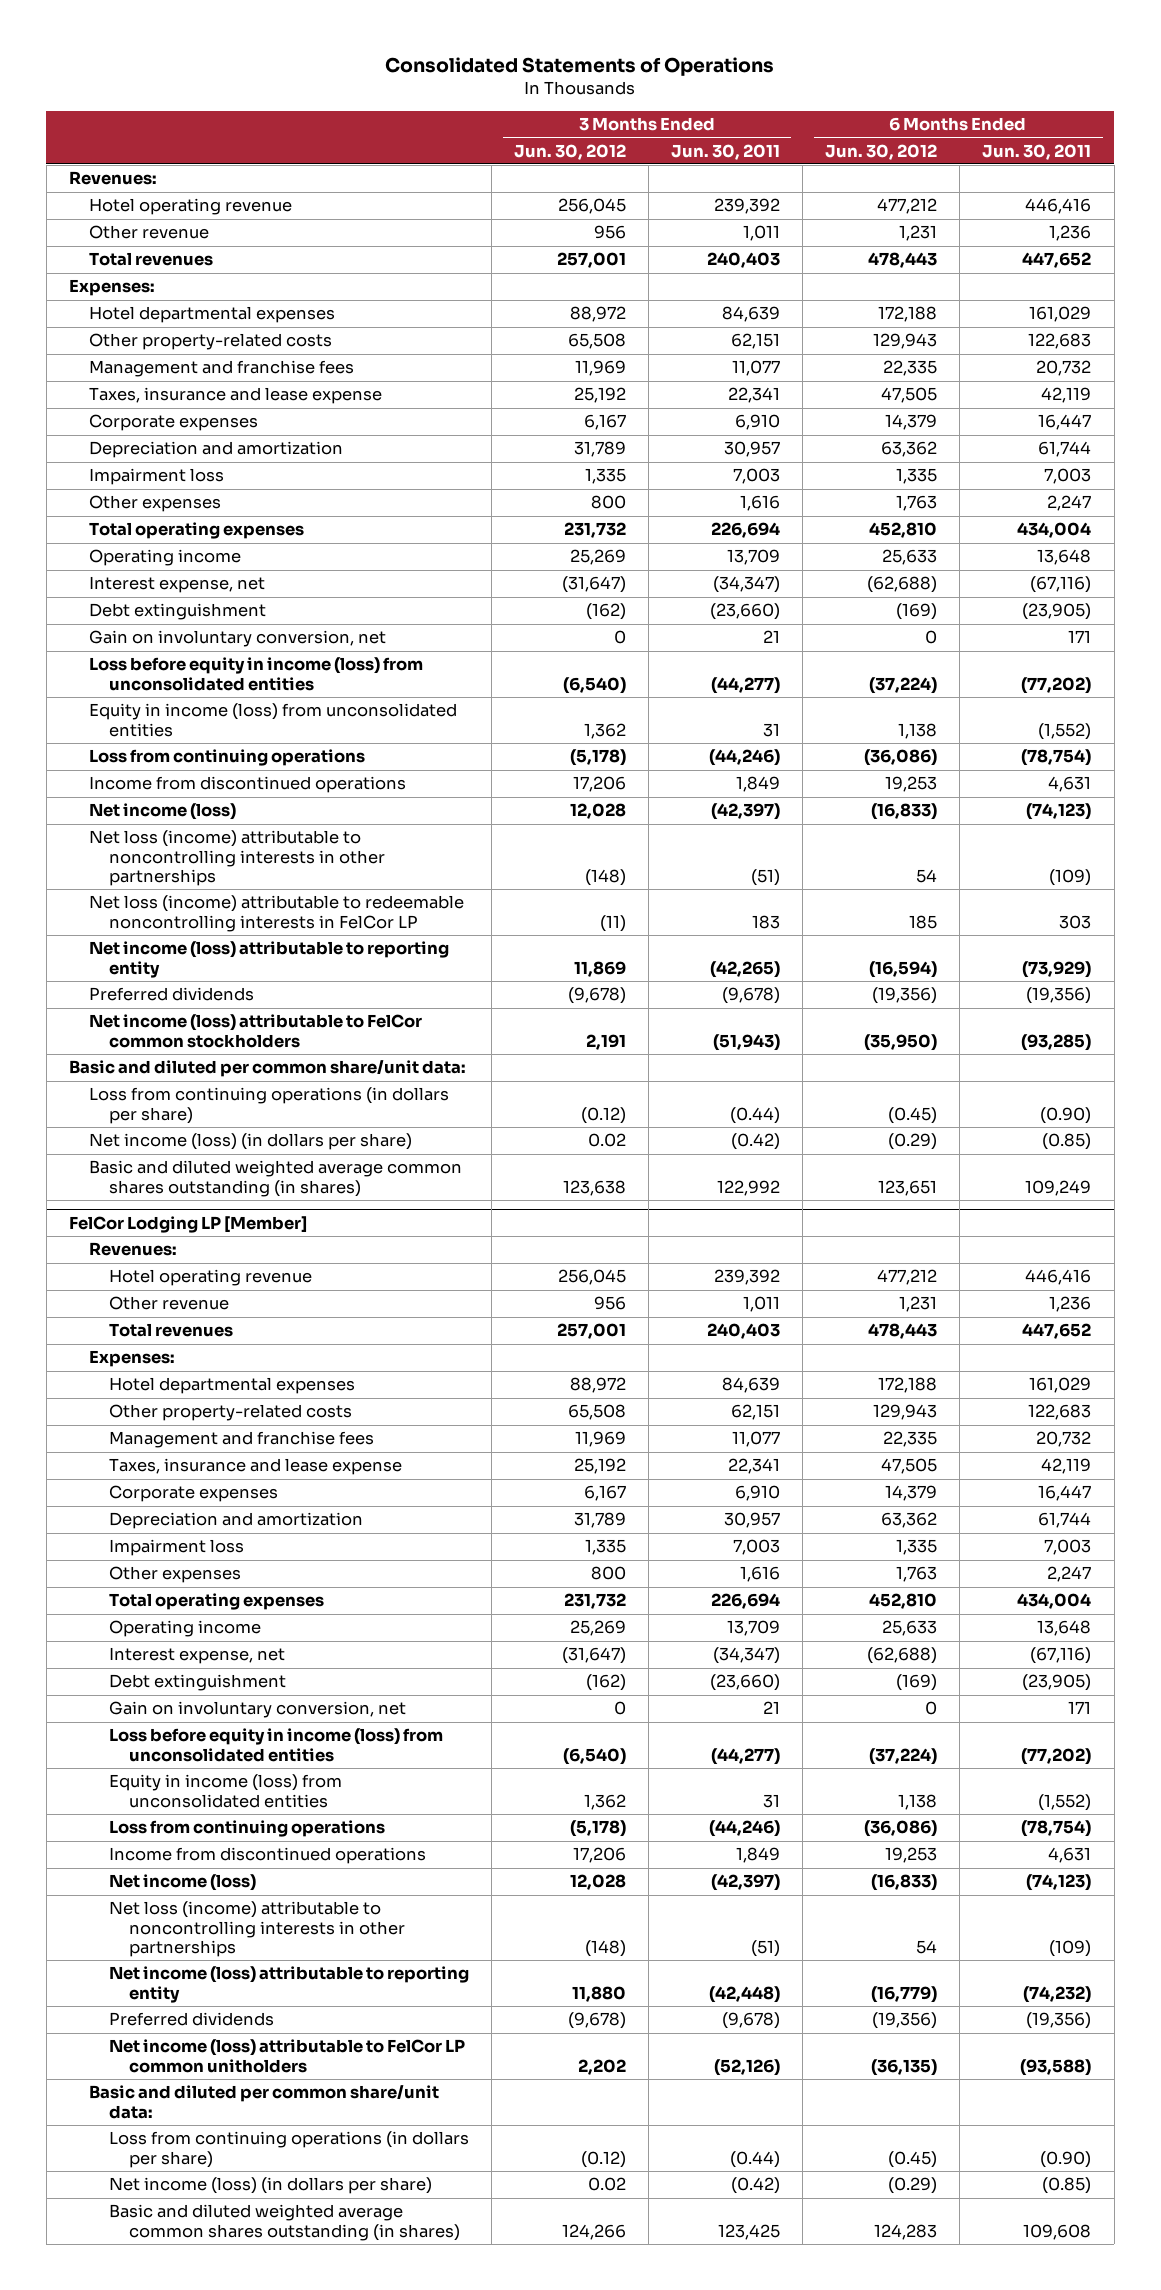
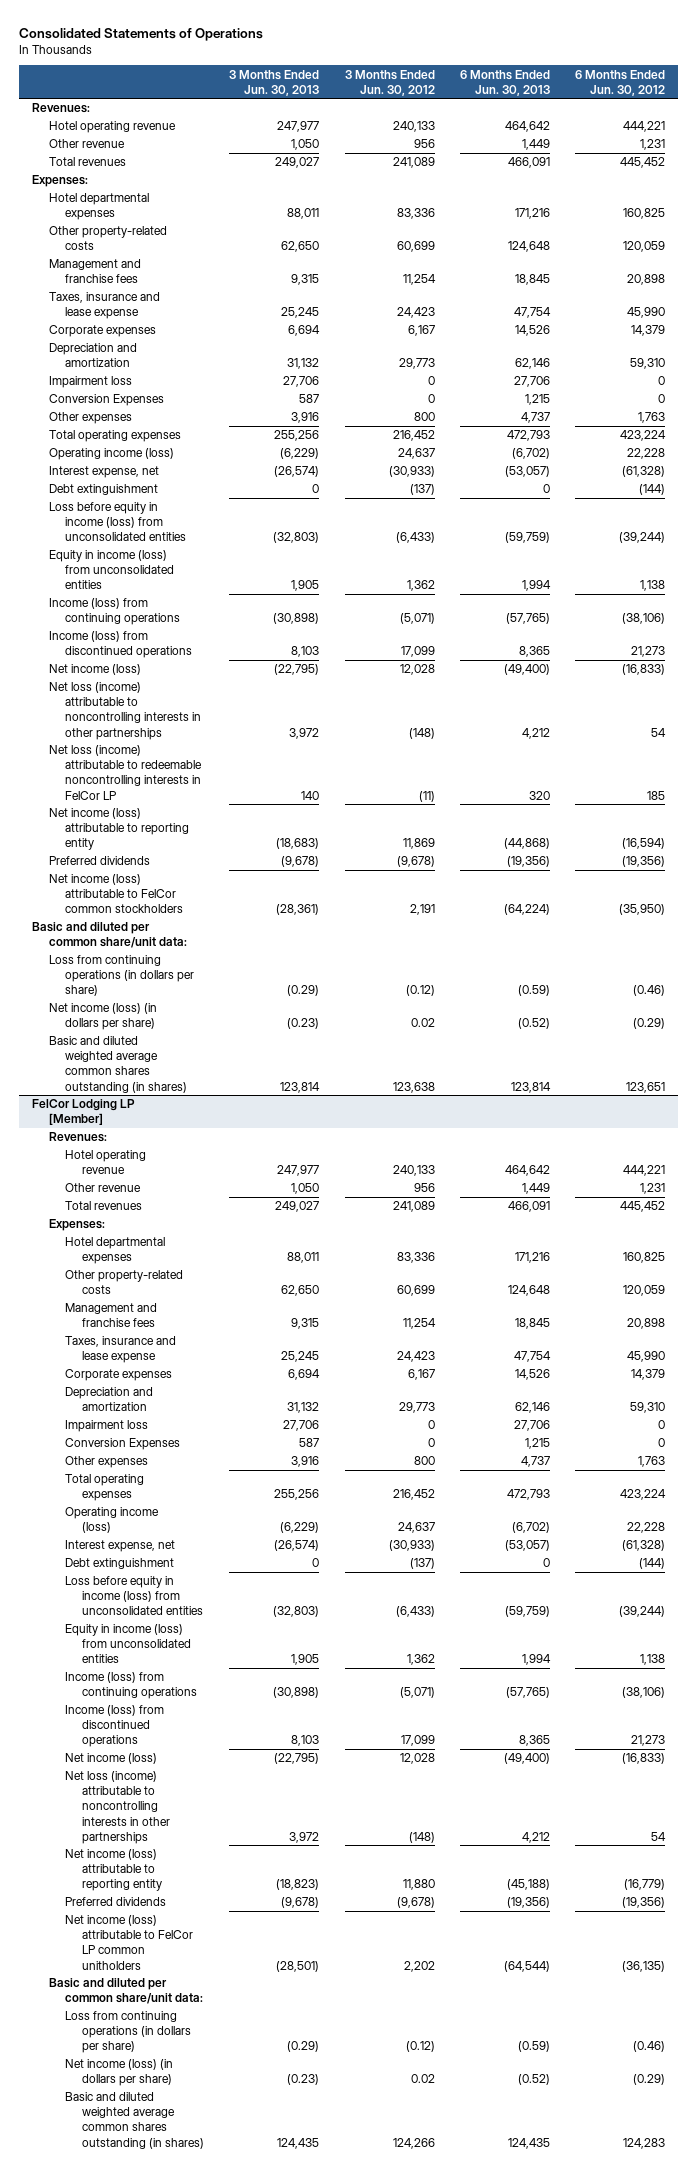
- | 3 Months Ended Jun. 30, 2012 | 3 Months Ended Jun. 30, 2011 | 6 Months Ended Jun. 30, 2012 | 6 Months Ended Jun. 30, 2011
+ | 3 Months Ended Jun. 30, 2013 | 3 Months Ended Jun. 30, 2012 | 6 Months Ended Jun. 30, 2013 | 6 Months Ended Jun. 30, 2012
- Hotel operating revenue | 256,045 | 239,392 | 477,212 | 446,416
+ Hotel operating revenue | 247,977 | 240,133 | 464,642 | 444,221
- Total revenues | 257,001 | 240,403 | 478,443 | 447,652
+ Total revenues | 249,027 | 241,089 | 466,091 | 445,452
- Hotel departmental expenses | 88,972 | 84,639 | 172,188 | 161,029
- Other property-related costs | 65,508 | 62,151 | 129,943 | 122,683
- Management and franchise fees | 11,969 | 11,077 | 22,335 | 20,732
- Taxes, insurance and lease expense | 25,192 | 22,341 | 47,505 | 42,119
+ Hotel departmental expenses | 88,011 | 83,336 | 171,216 | 160,825
+ Other property-related costs | 62,650 | 60,699 | 124,648 | 120,059
+ Management and franchise fees | 9,315 | 11,254 | 18,845 | 20,898
+ Taxes, insurance and lease expense | 25,245 | 24,423 | 47,754 | 45,990
- Depreciation and amortization | 31,789 | 30,957 | 63,362 | 61,744
- Impairment loss | 1,335 | 7,003 | 1,335 | 7,003
+ Depreciation and amortization | 31,132 | 29,773 | 62,146 | 59,310
+ Impairment loss | 27,706 | 0 | 27,706 | 0
+ Conversion Expenses | 587 | 0 | 1,215 | 0
- Total operating expenses | 231,732 | 226,694 | 452,810 | 434,004
- Operating income | 25,269 | 13,709 | 25,633 | 13,648
- Interest expense, net | (31,647) | (34,347) | (62,688) | (67,116)
- Debt extinguishment | (162) | (23,660) | (169) | (23,905)
- Gain on involuntary conversion, net | 0 | 21 | 0 | 171
- Loss before equity in income (loss) from unconsolidated entities | (6,540) | (44,277) | (37,224) | (77,202)
+ Total operating expenses | 255,256 | 216,452 | 472,793 | 423,224
+ Operating income (loss) | (6,229) | 24,637 | (6,702) | 22,228
+ Interest expense, net | (26,574) | (30,933) | (53,057) | (61,328)
+ Debt extinguishment | 0 | (137) | 0 | (144)
+ Loss before equity in income (loss) from unconsolidated entities | (32,803) | (6,433) | (59,759) | (39,244)
- Loss from continuing operations | (5,178) | (44,246) | (36,086) | (78,754)
- Income from discontinued operations | 17,206 | 1,849 | 19,253 | 4,631
+ Income (loss) from continuing operations | (30,898) | (5,071) | (57,765) | (38,106)
+ Income (loss) from discontinued operations | 8,103 | 17,099 | 8,365 | 21,273
- Loss from continuing operations (in dollars per share) | (0.12) | (0.44) | (0.45) | (0.90)
+ Loss from continuing operations (in dollars per share) | (0.29) | (0.12) | (0.59) | (0.46)
@ FelCor Lodging LP [Member]
- Hotel operating revenue | 256,045 | 239,392 | 477,212 | 446,416
+ Hotel operating revenue | 247,977 | 240,133 | 464,642 | 444,221
- Total revenues | 257,001 | 240,403 | 478,443 | 447,652
+ Total revenues | 249,027 | 241,089 | 466,091 | 445,452
- Hotel departmental expenses | 88,972 | 84,639 | 172,188 | 161,029
- Other property-related costs | 65,508 | 62,151 | 129,943 | 122,683
- Management and franchise fees | 11,969 | 11,077 | 22,335 | 20,732
- Taxes, insurance and lease expense | 25,192 | 22,341 | 47,505 | 42,119
+ Hotel departmental expenses | 88,011 | 83,336 | 171,216 | 160,825
+ Other property-related costs | 62,650 | 60,699 | 124,648 | 120,059
+ Management and franchise fees | 9,315 | 11,254 | 18,845 | 20,898
+ Taxes, insurance and lease expense | 25,245 | 24,423 | 47,754 | 45,990
- Depreciation and amortization | 31,789 | 30,957 | 63,362 | 61,744
- Impairment loss | 1,335 | 7,003 | 1,335 | 7,003
+ Depreciation and amortization | 31,132 | 29,773 | 62,146 | 59,310
+ Impairment loss | 27,706 | 0 | 27,706 | 0
+ Conversion Expenses | 587 | 0 | 1,215 | 0
- Total operating expenses | 231,732 | 226,694 | 452,810 | 434,004
- Operating income | 25,269 | 13,709 | 25,633 | 13,648
- Interest expense, net | (31,647) | (34,347) | (62,688) | (67,116)
- Debt extinguishment | (162) | (23,660) | (169) | (23,905)
- Gain on involuntary conversion, net | 0 | 21 | 0 | 171
- Loss before equity in income (loss) from unconsolidated entities | (6,540) | (44,277) | (37,224) | (77,202)
+ Total operating expenses | 255,256 | 216,452 | 472,793 | 423,224
+ Operating income (loss) | (6,229) | 24,637 | (6,702) | 22,228
+ Interest expense, net | (26,574) | (30,933) | (53,057) | (61,328)
+ Debt extinguishment | 0 | (137) | 0 | (144)
+ Loss before equity in income (loss) from unconsolidated entities | (32,803) | (6,433) | (59,759) | (39,244)
- Loss from continuing operations | (5,178) | (44,246) | (36,086) | (78,754)
- Income from discontinued operations | 17,206 | 1,849 | 19,253 | 4,631
+ Income (loss) from continuing operations | (30,898) | (5,071) | (57,765) | (38,106)
+ Income (loss) from discontinued operations | 8,103 | 17,099 | 8,365 | 21,273
- Loss from continuing operations (in dollars per share) | (0.12) | (0.44) | (0.45) | (0.90)
+ Loss from continuing operations (in dollars per share) | (0.29) | (0.12) | (0.59) | (0.46)

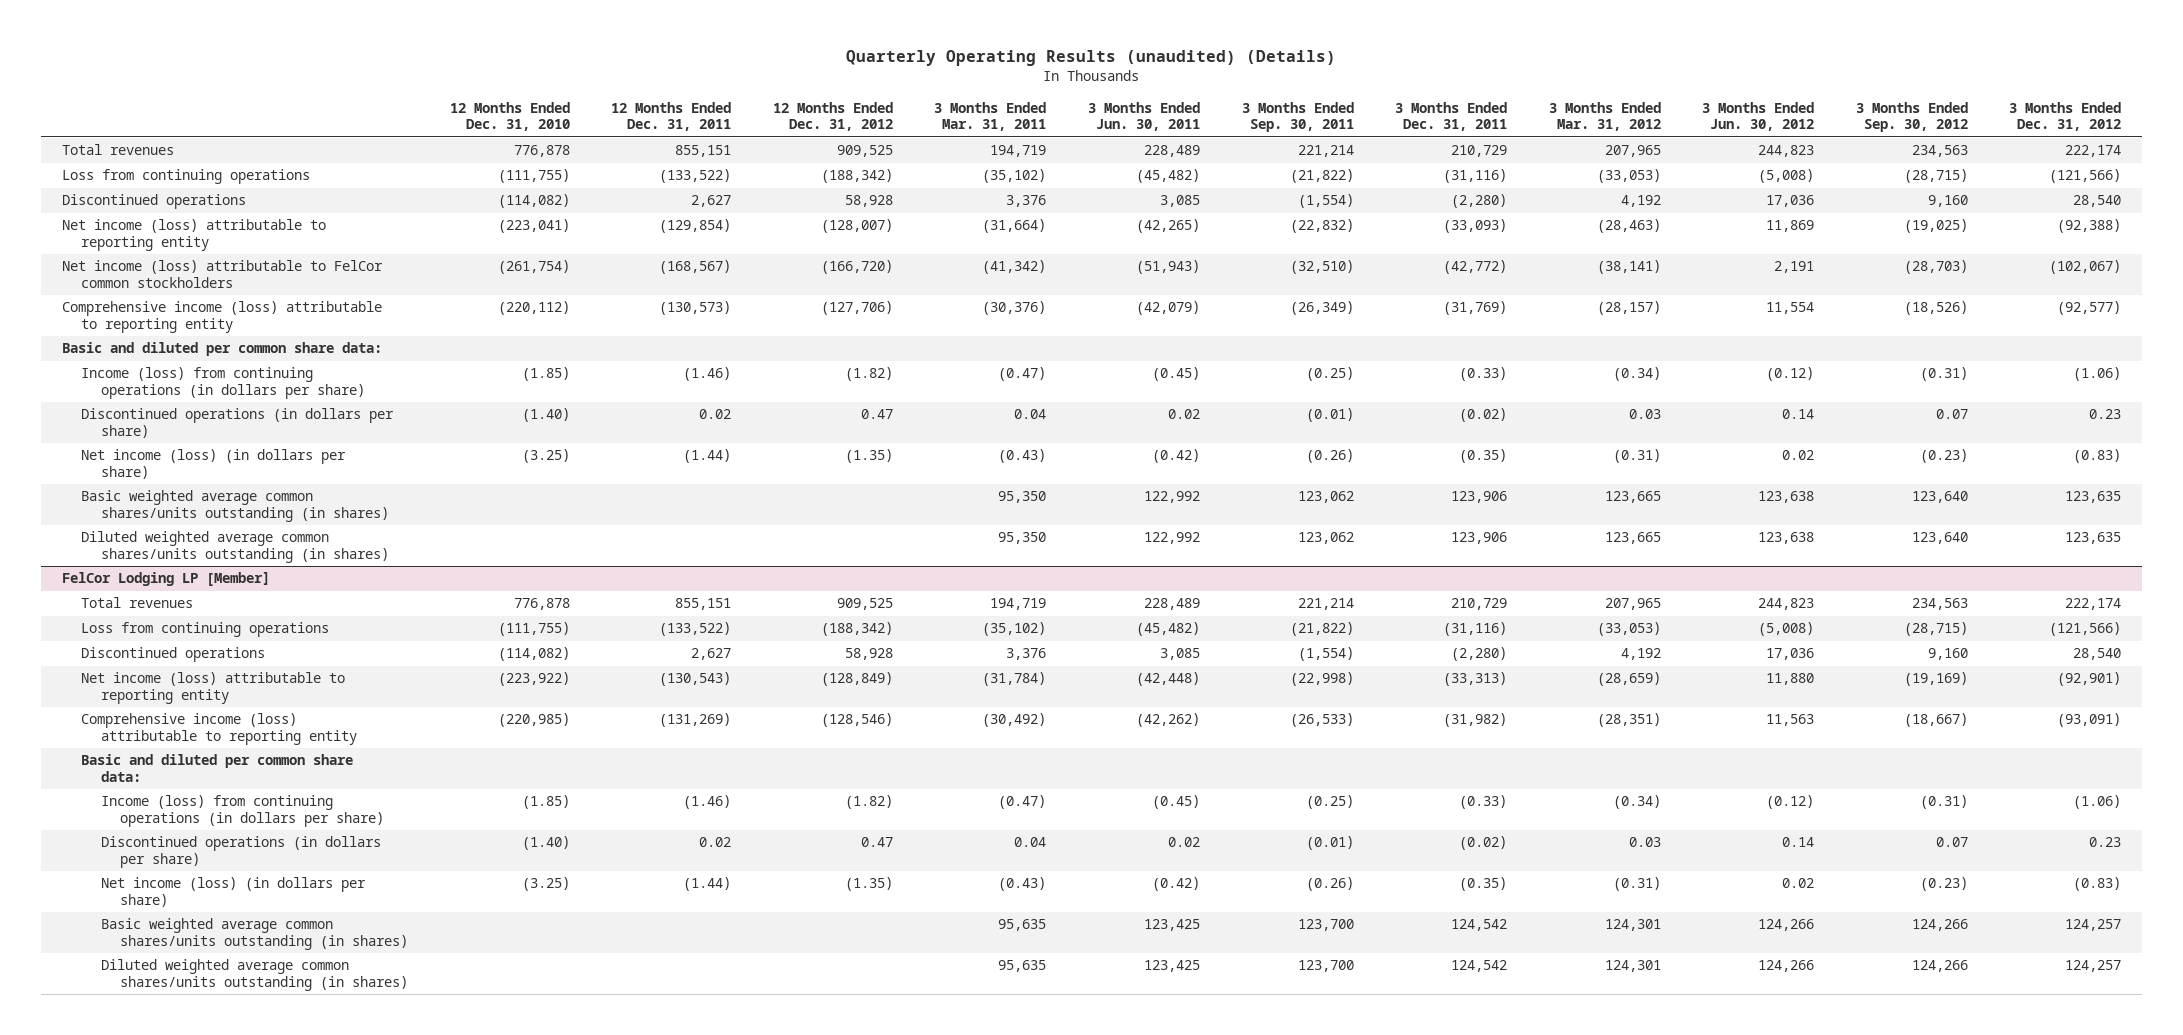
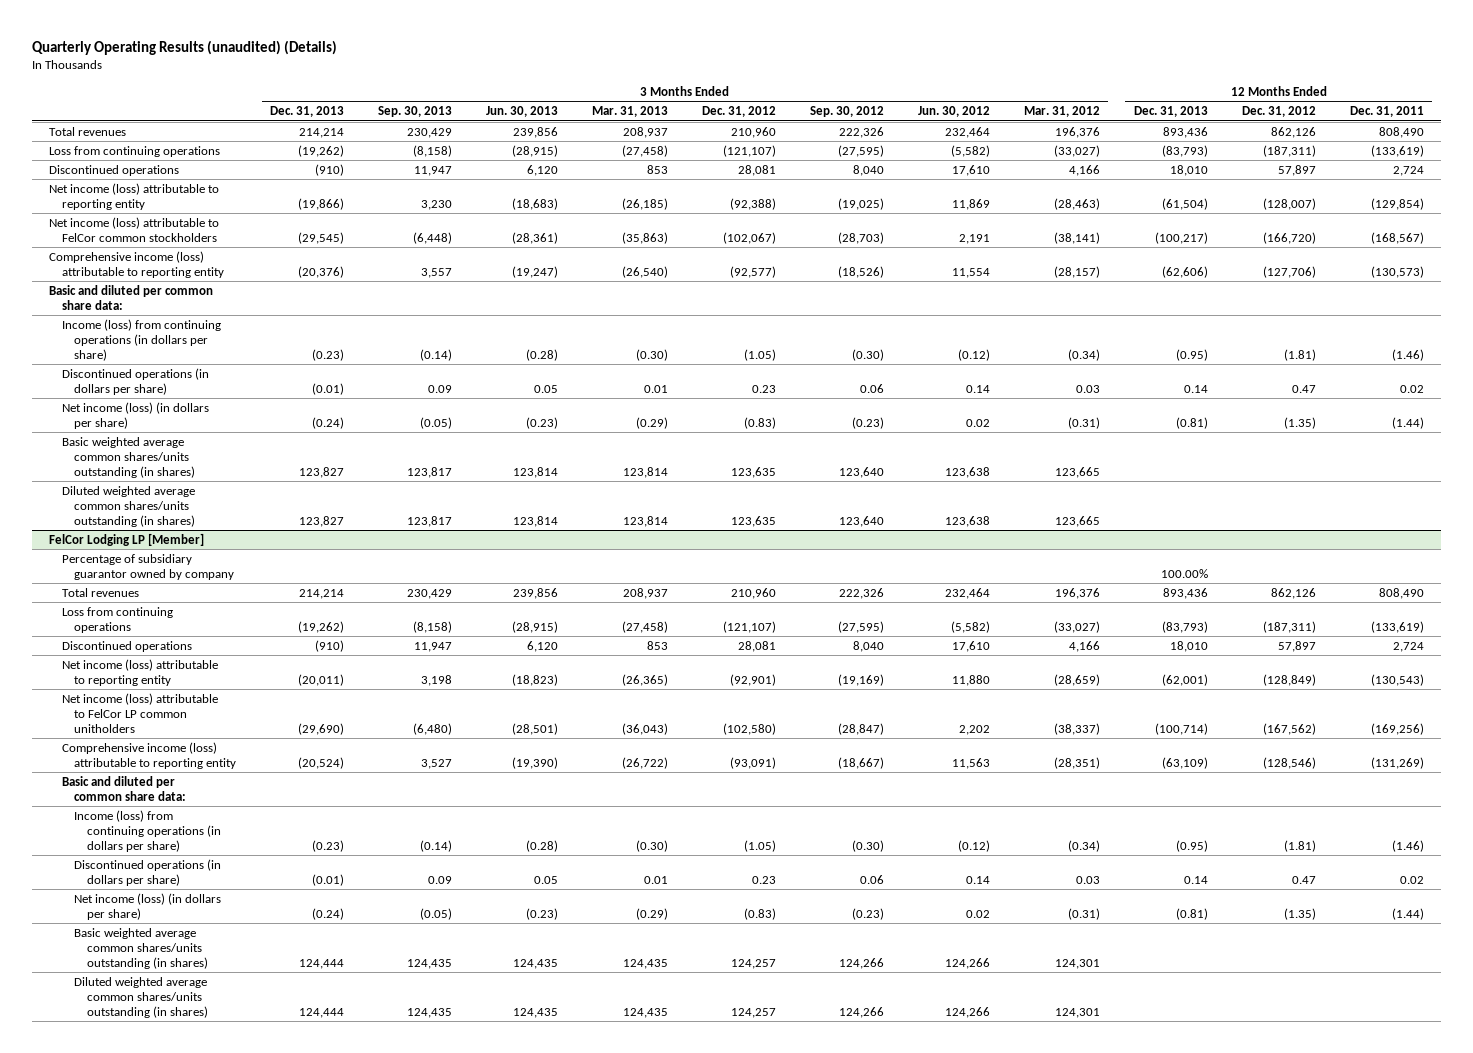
- | 12 Months Ended Dec. 31, 2010 | 12 Months Ended Dec. 31, 2011 | 12 Months Ended Dec. 31, 2012 | 3 Months Ended Mar. 31, 2011 | 3 Months Ended Jun. 30, 2011 | 3 Months Ended Sep. 30, 2011 | 3 Months Ended Dec. 31, 2011 | 3 Months Ended Mar. 31, 2012 | 3 Months Ended Jun. 30, 2012 | 3 Months Ended Sep. 30, 2012 | 3 Months Ended Dec. 31, 2012
+ | 3 Months Ended Dec. 31, 2013 | 3 Months Ended Sep. 30, 2013 | 3 Months Ended Jun. 30, 2013 | 3 Months Ended Mar. 31, 2013 | 3 Months Ended Dec. 31, 2012 | 3 Months Ended Sep. 30, 2012 | 3 Months Ended Jun. 30, 2012 | 3 Months Ended Mar. 31, 2012 | 12 Months Ended Dec. 31, 2013 | 12 Months Ended Dec. 31, 2012 | 12 Months Ended Dec. 31, 2011
- Total revenues | 776,878 | 855,151 | 909,525 | 194,719 | 228,489 | 221,214 | 210,729 | 207,965 | 244,823 | 234,563 | 222,174
- Loss from continuing operations | (111,755) | (133,522) | (188,342) | (35,102) | (45,482) | (21,822) | (31,116) | (33,053) | (5,008) | (28,715) | (121,566)
- Discontinued operations | (114,082) | 2,627 | 58,928 | 3,376 | 3,085 | (1,554) | (2,280) | 4,192 | 17,036 | 9,160 | 28,540
+ Total revenues | 214,214 | 230,429 | 239,856 | 208,937 | 210,960 | 222,326 | 232,464 | 196,376 | 893,436 | 862,126 | 808,490
+ Loss from continuing operations | (19,262) | (8,158) | (28,915) | (27,458) | (121,107) | (27,595) | (5,582) | (33,027) | (83,793) | (187,311) | (133,619)
+ Discontinued operations | (910) | 11,947 | 6,120 | 853 | 28,081 | 8,040 | 17,610 | 4,166 | 18,010 | 57,897 | 2,724
- Income (loss) from continuing operations (in dollars per share) | (1.85) | (1.46) | (1.82) | (0.47) | (0.45) | (0.25) | (0.33) | (0.34) | (0.12) | (0.31) | (1.06)
- Discontinued operations (in dollars per share) | (1.40) | 0.02 | 0.47 | 0.04 | 0.02 | (0.01) | (0.02) | 0.03 | 0.14 | 0.07 | 0.23
+ Income (loss) from continuing operations (in dollars per share) | (0.23) | (0.14) | (0.28) | (0.30) | (1.05) | (0.30) | (0.12) | (0.34) | (0.95) | (1.81) | (1.46)
+ Discontinued operations (in dollars per share) | (0.01) | 0.09 | 0.05 | 0.01 | 0.23 | 0.06 | 0.14 | 0.03 | 0.14 | 0.47 | 0.02
@ FelCor Lodging LP [Member]
- Total revenues | 776,878 | 855,151 | 909,525 | 194,719 | 228,489 | 221,214 | 210,729 | 207,965 | 244,823 | 234,563 | 222,174
- Loss from continuing operations | (111,755) | (133,522) | (188,342) | (35,102) | (45,482) | (21,822) | (31,116) | (33,053) | (5,008) | (28,715) | (121,566)
- Discontinued operations | (114,082) | 2,627 | 58,928 | 3,376 | 3,085 | (1,554) | (2,280) | 4,192 | 17,036 | 9,160 | 28,540
+ Percentage of subsidiary guarantor owned by company | | | | | | | | | 100.00% | |
+ Total revenues | 214,214 | 230,429 | 239,856 | 208,937 | 210,960 | 222,326 | 232,464 | 196,376 | 893,436 | 862,126 | 808,490
+ Loss from continuing operations | (19,262) | (8,158) | (28,915) | (27,458) | (121,107) | (27,595) | (5,582) | (33,027) | (83,793) | (187,311) | (133,619)
+ Discontinued operations | (910) | 11,947 | 6,120 | 853 | 28,081 | 8,040 | 17,610 | 4,166 | 18,010 | 57,897 | 2,724
+ Net income (loss) attributable to FelCor LP common unitholders | (29,690) | (6,480) | (28,501) | (36,043) | (102,580) | (28,847) | 2,202 | (38,337) | (100,714) | (167,562) | (169,256)
- Income (loss) from continuing operations (in dollars per share) | (1.85) | (1.46) | (1.82) | (0.47) | (0.45) | (0.25) | (0.33) | (0.34) | (0.12) | (0.31) | (1.06)
- Discontinued operations (in dollars per share) | (1.40) | 0.02 | 0.47 | 0.04 | 0.02 | (0.01) | (0.02) | 0.03 | 0.14 | 0.07 | 0.23
+ Income (loss) from continuing operations (in dollars per share) | (0.23) | (0.14) | (0.28) | (0.30) | (1.05) | (0.30) | (0.12) | (0.34) | (0.95) | (1.81) | (1.46)
+ Discontinued operations (in dollars per share) | (0.01) | 0.09 | 0.05 | 0.01 | 0.23 | 0.06 | 0.14 | 0.03 | 0.14 | 0.47 | 0.02

